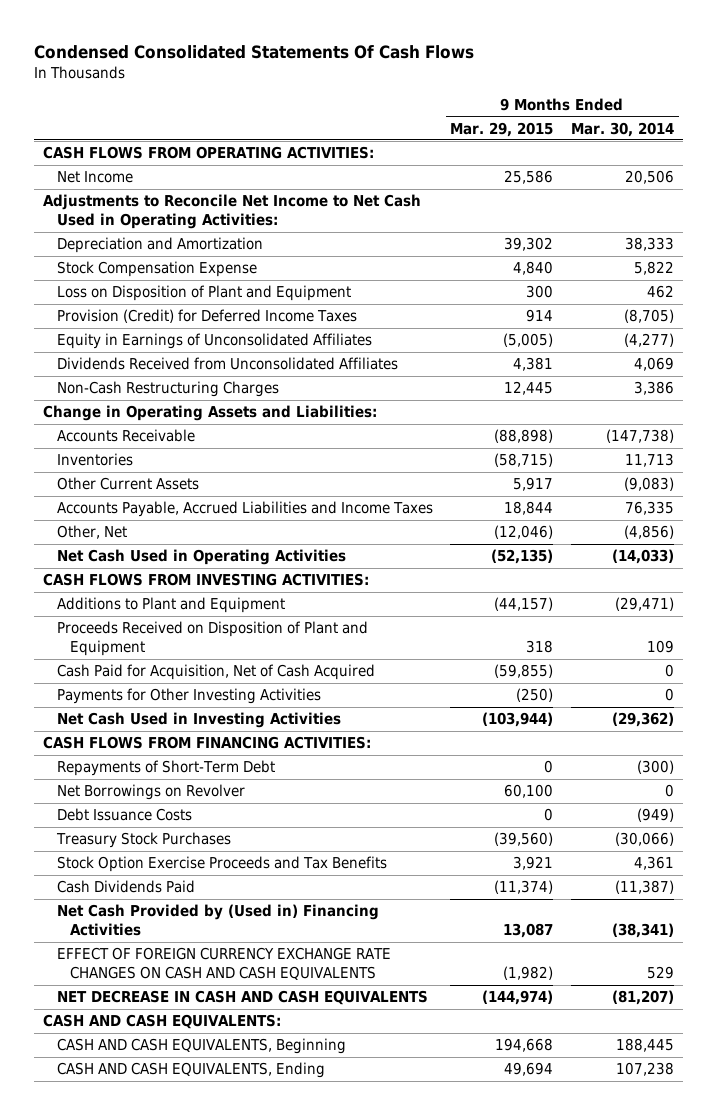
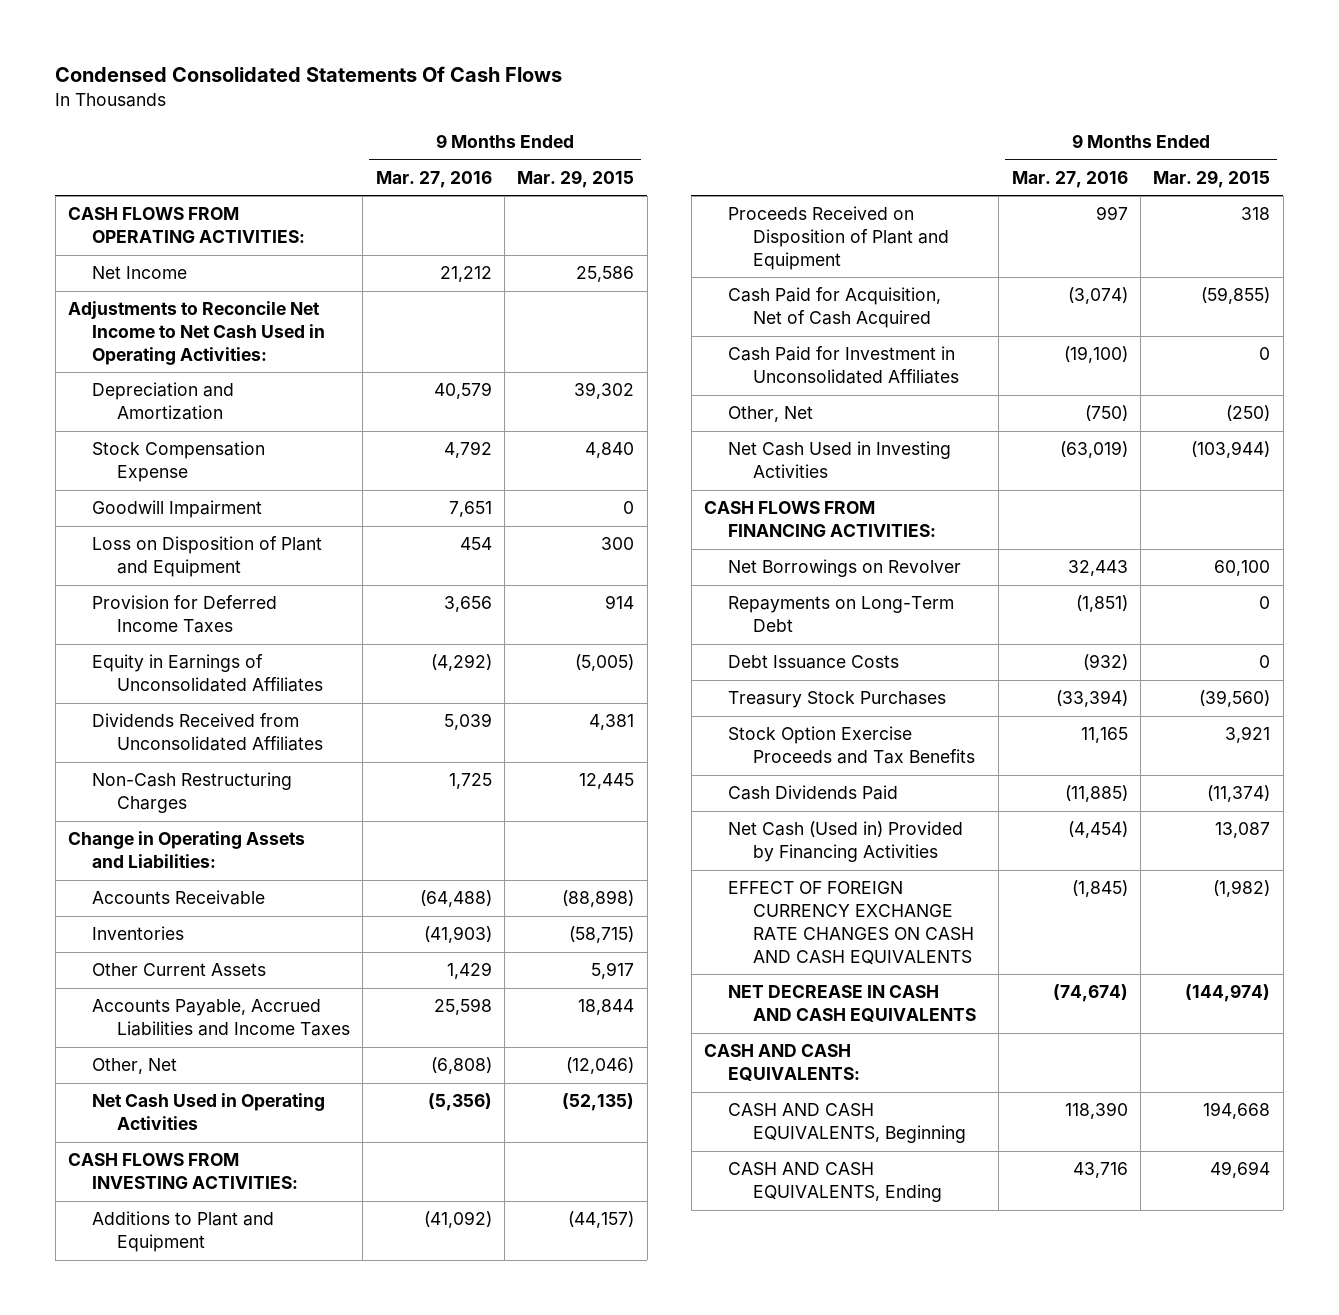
- | 9 Months Ended Mar. 29, 2015 | 9 Months Ended Mar. 30, 2014
+ | 9 Months Ended Mar. 27, 2016 | 9 Months Ended Mar. 29, 2015
+ Goodwill Impairment | 7,651 | 0
- Provision (Credit) for Deferred Income Taxes | 914 | (8,705)
+ Provision for Deferred Income Taxes | 3,656 | 914
- Payments for Other Investing Activities | (250) | 0
+ Cash Paid for Investment in Unconsolidated Affiliates | (19,100) | 0
+ Other, Net | (750) | (250)
- Repayments of Short-Term Debt | 0 | (300)
+ Repayments on Long-Term Debt | (1,851) | 0
- Net Cash Provided by (Used in) Financing Activities | 13,087 | (38,341)
+ Net Cash (Used in) Provided by Financing Activities | (4,454) | 13,087

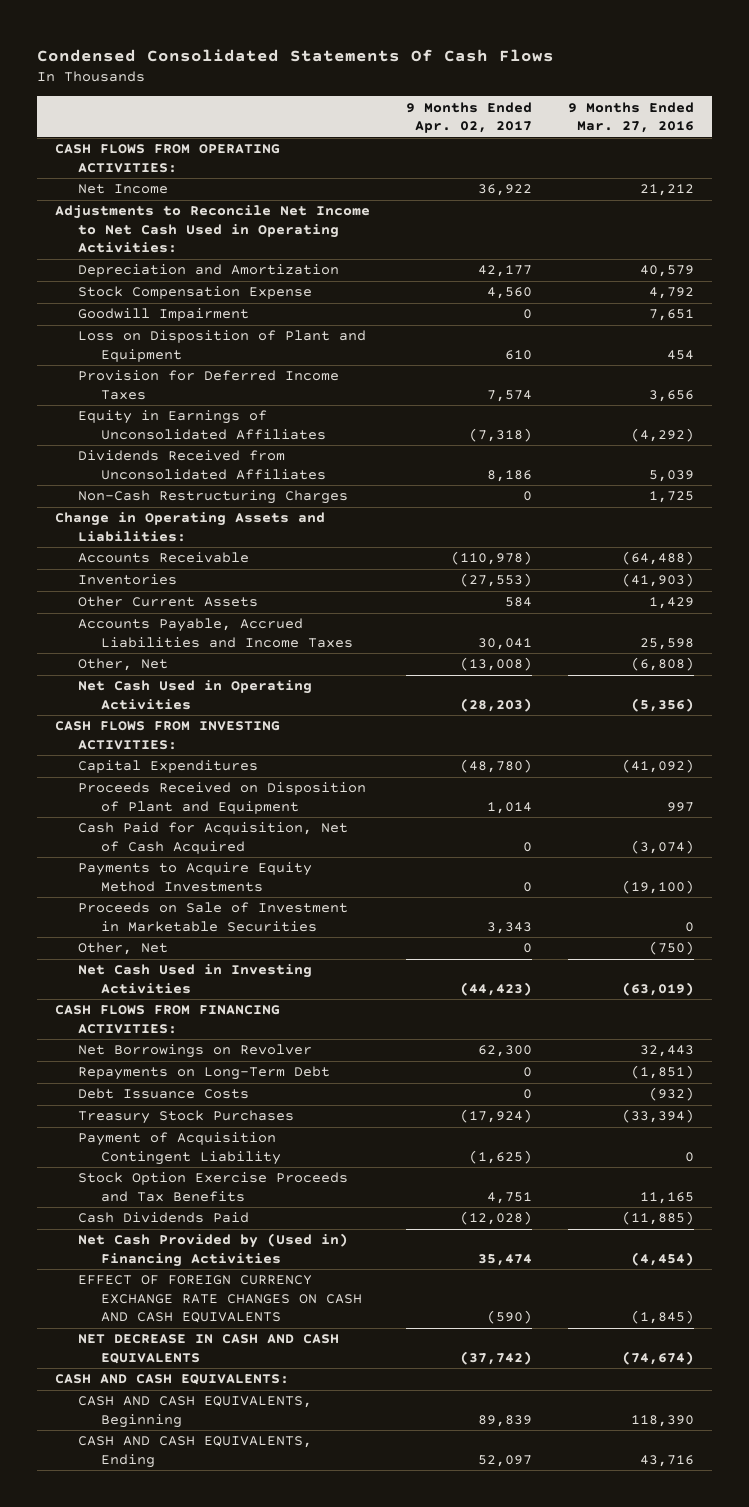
- | 9 Months Ended Mar. 27, 2016 | 9 Months Ended Mar. 29, 2015
+ | 9 Months Ended Apr. 02, 2017 | 9 Months Ended Mar. 27, 2016
- Additions to Plant and Equipment | (41,092) | (44,157)
+ Capital Expenditures | (48,780) | (41,092)
- Cash Paid for Investment in Unconsolidated Affiliates | (19,100) | 0
+ Payments to Acquire Equity Method Investments | 0 | (19,100)
+ Proceeds on Sale of Investment in Marketable Securities | 3,343 | 0
+ Payment of Acquisition Contingent Liability | (1,625) | 0
- Net Cash (Used in) Provided by Financing Activities | (4,454) | 13,087
+ Net Cash Provided by (Used in) Financing Activities | 35,474 | (4,454)

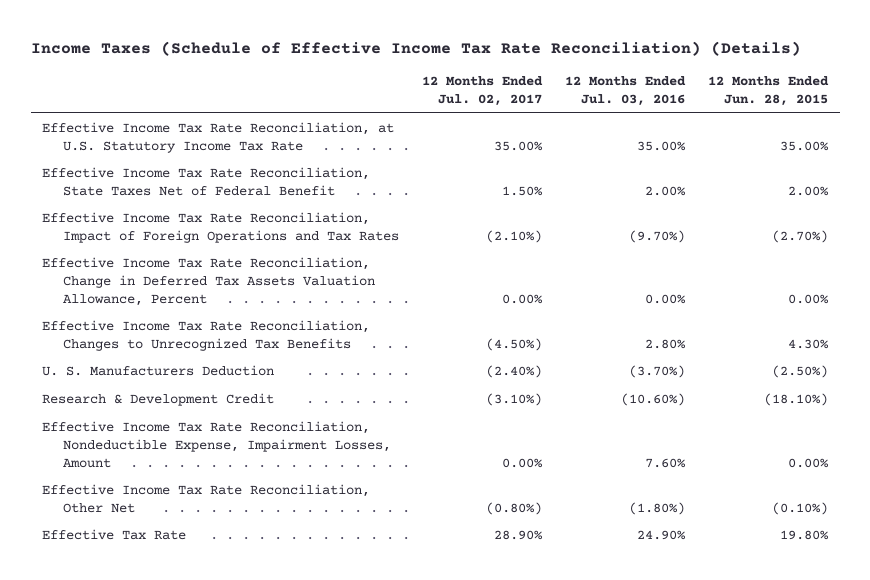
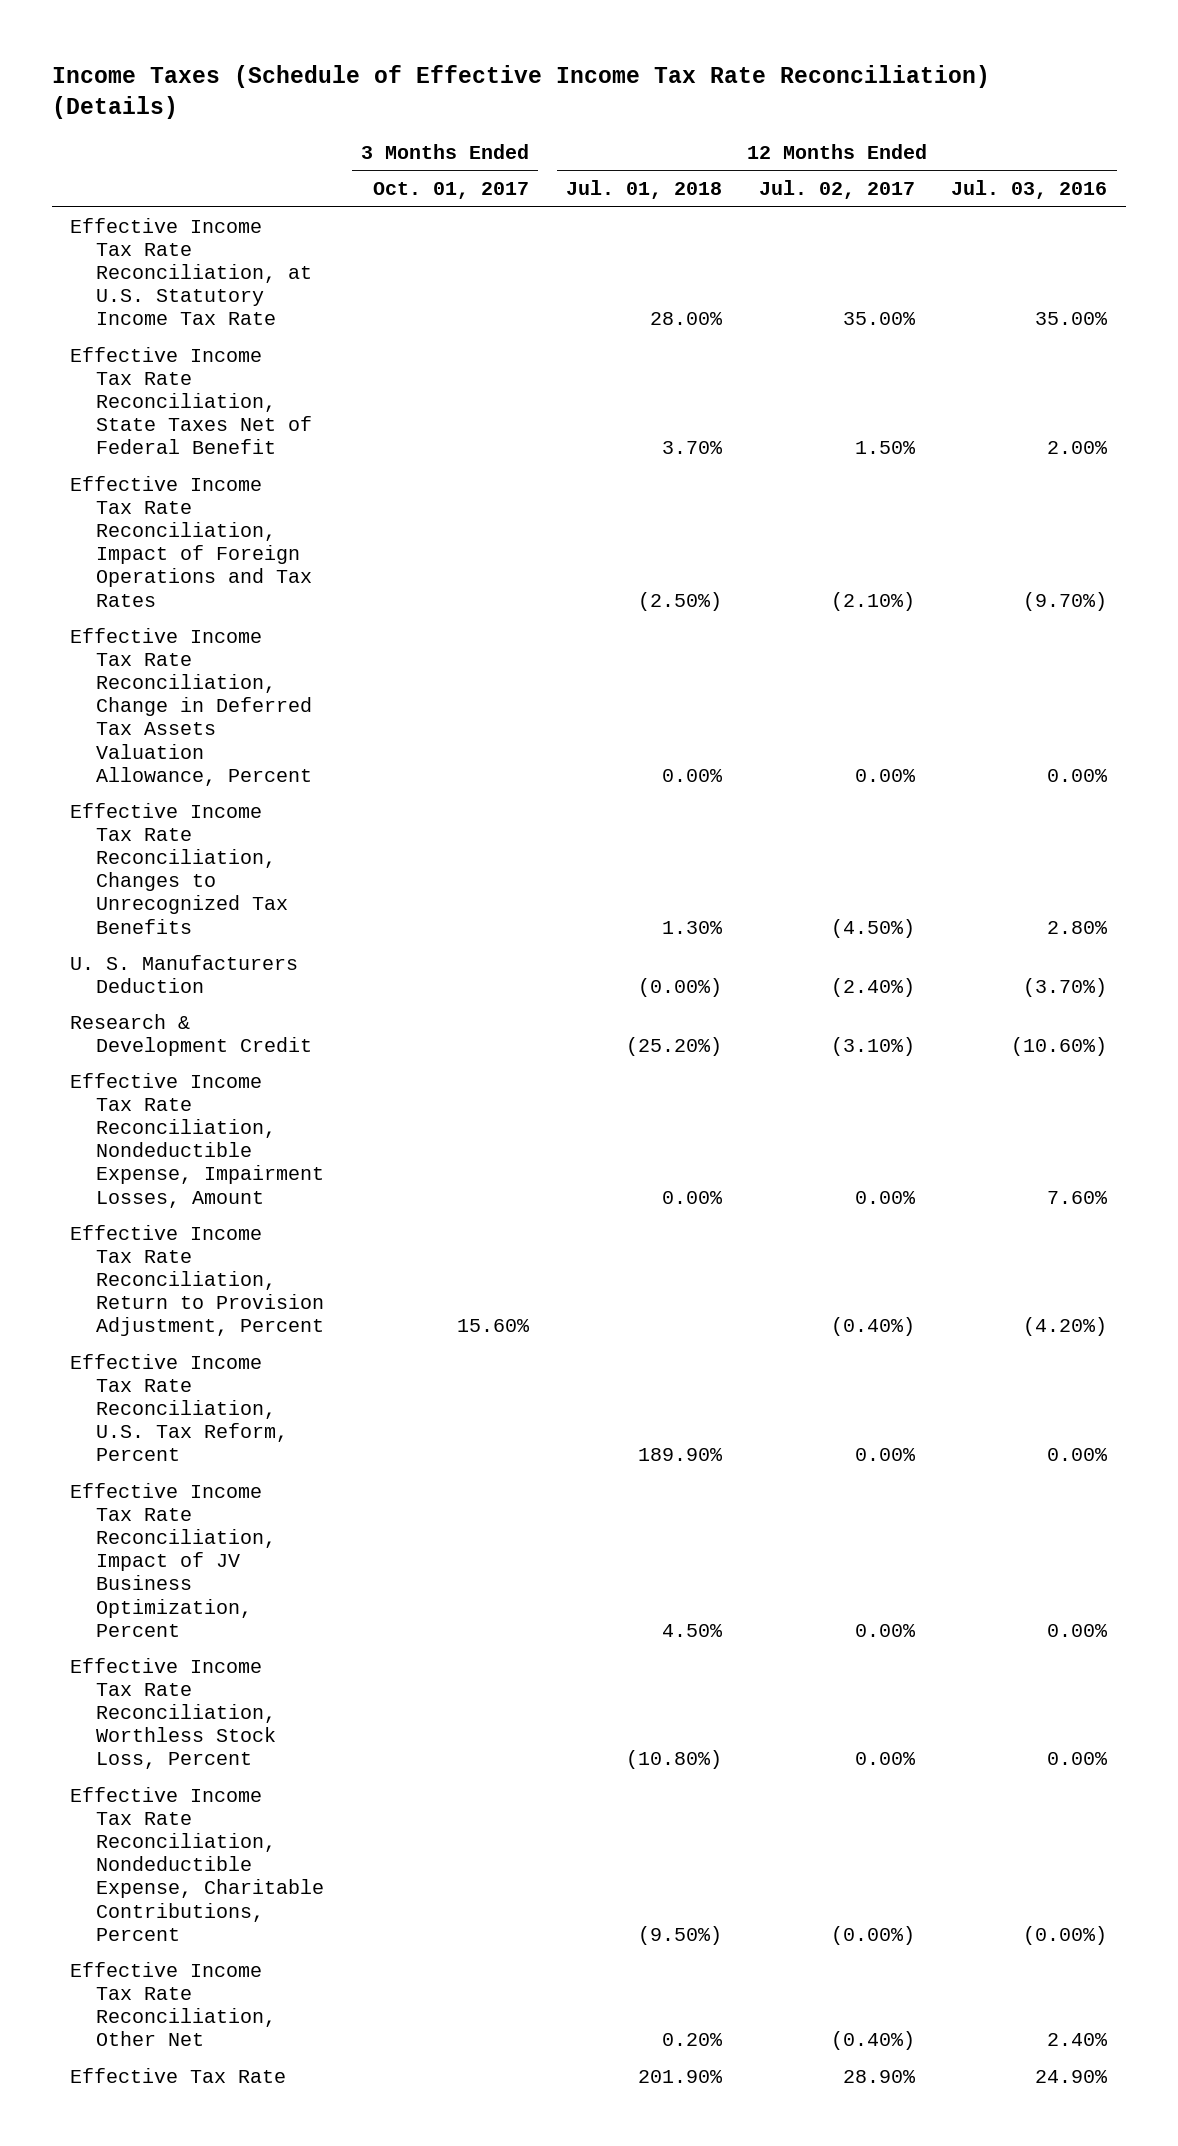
- | 12 Months Ended Jul. 02, 2017 | 12 Months Ended Jul. 03, 2016 | 12 Months Ended Jun. 28, 2015
+ | 3 Months Ended Oct. 01, 2017 | 12 Months Ended Jul. 01, 2018 | 12 Months Ended Jul. 02, 2017 | 12 Months Ended Jul. 03, 2016
- Effective Income Tax Rate Reconciliation, Other Net | (0.80%) | (1.80%) | (0.10%)
+ Effective Income Tax Rate Reconciliation, Return to Provision Adjustment, Percent | 15.60% | | (0.40%) | (4.20%)
+ Effective Income Tax Rate Reconciliation, U.S. Tax Reform, Percent | | 189.90% | 0.00% | 0.00%
+ Effective Income Tax Rate Reconciliation, Impact of JV Business Optimization, Percent | | 4.50% | 0.00% | 0.00%
+ Effective Income Tax Rate Reconciliation, Worthless Stock Loss, Percent | | (10.80%) | 0.00% | 0.00%
+ Effective Income Tax Rate Reconciliation, Nondeductible Expense, Charitable Contributions, Percent | | (9.50%) | (0.00%) | (0.00%)
+ Effective Income Tax Rate Reconciliation, Other Net | | 0.20% | (0.40%) | 2.40%

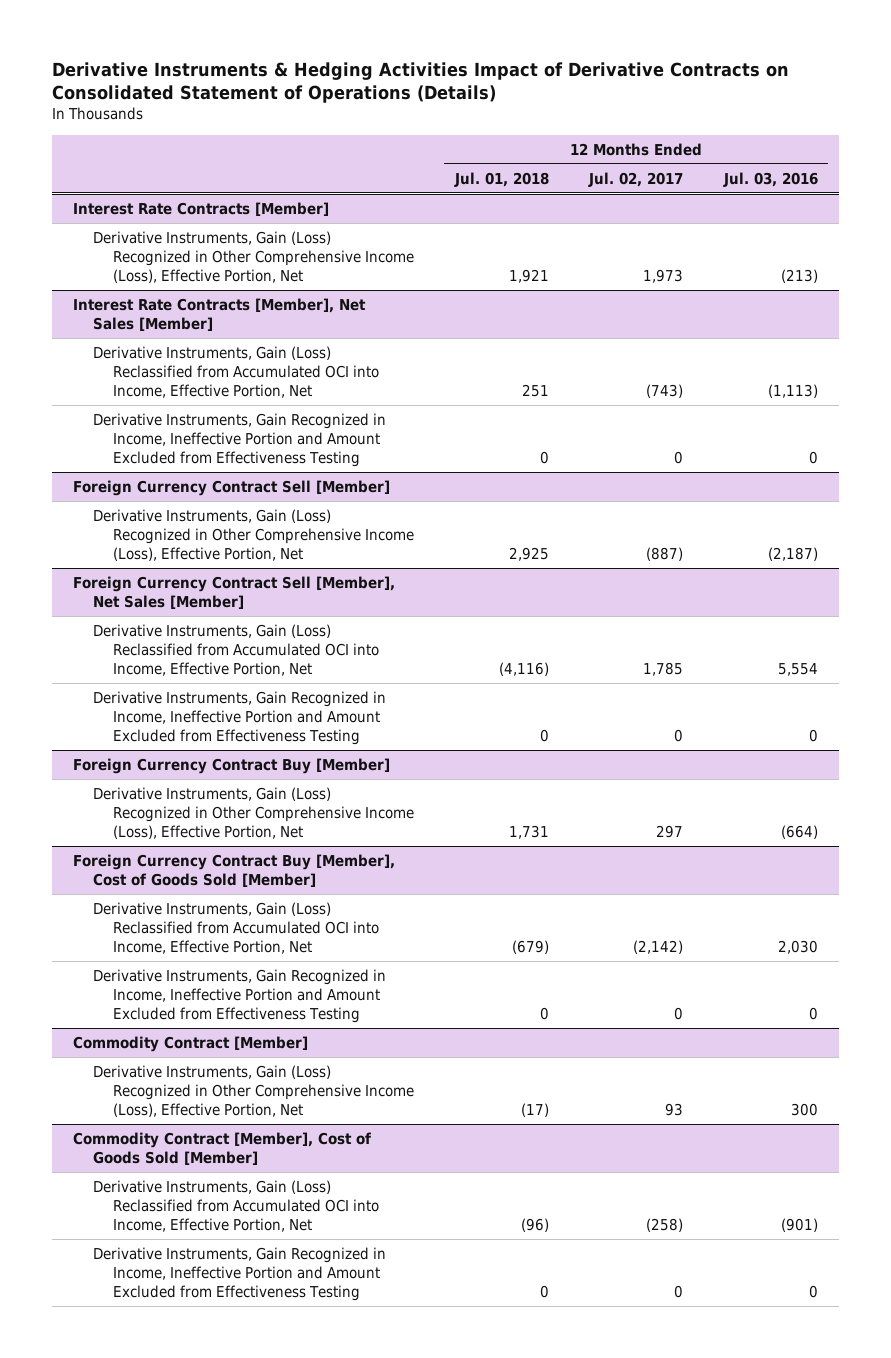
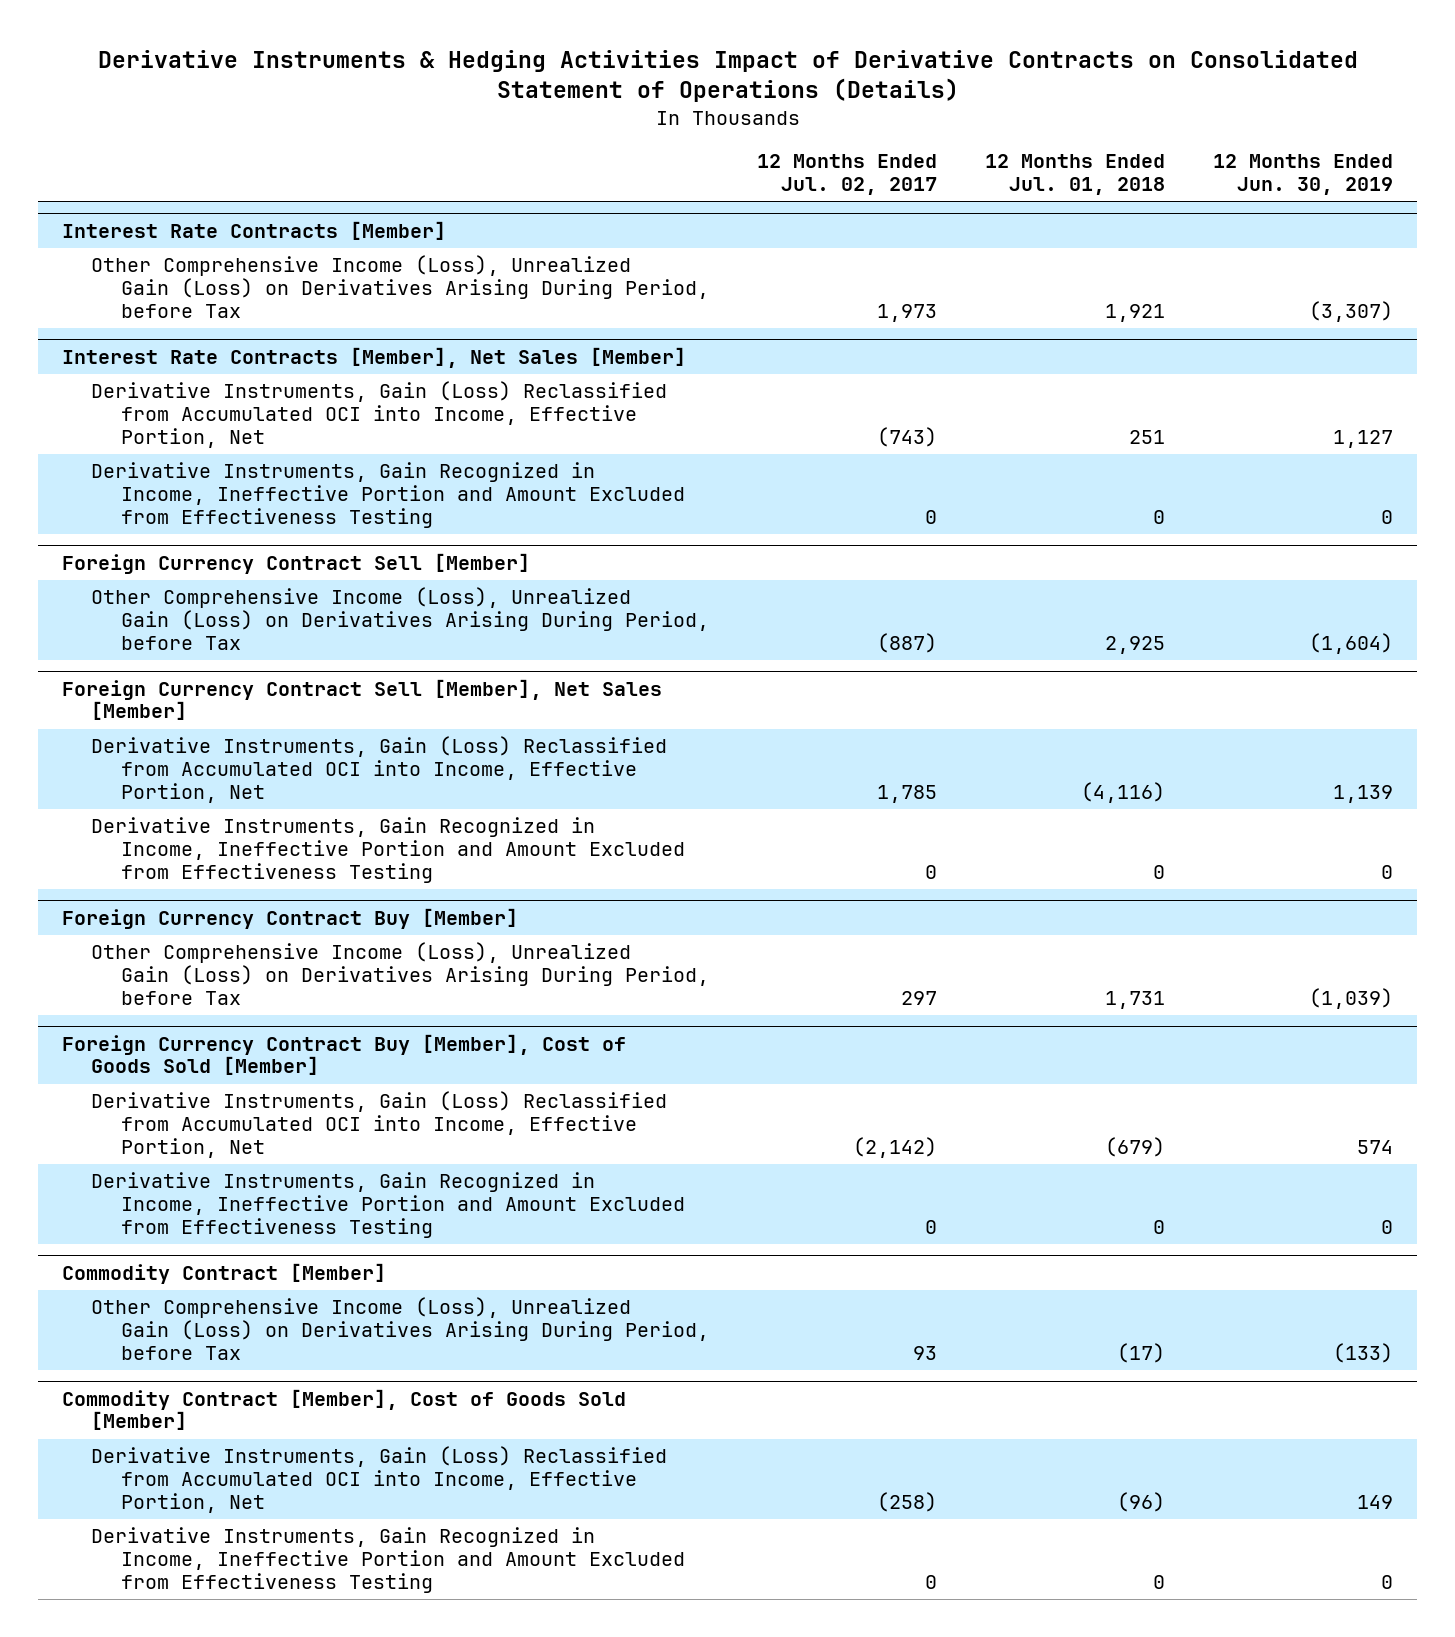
- | 12 Months Ended Jul. 01, 2018 | 12 Months Ended Jul. 02, 2017 | 12 Months Ended Jul. 03, 2016
+ | 12 Months Ended Jul. 02, 2017 | 12 Months Ended Jul. 01, 2018 | 12 Months Ended Jun. 30, 2019
@ Interest Rate Contracts [Member]
- Derivative Instruments, Gain (Loss) Recognized in Other Comprehensive Income (Loss), Effective Portion, Net | 1,921 | 1,973 | (213)
+ Other Comprehensive Income (Loss), Unrealized Gain (Loss) on Derivatives Arising During Period, before Tax | 1,973 | 1,921 | (3,307)
@ Foreign Currency Contract Sell [Member]
- Derivative Instruments, Gain (Loss) Recognized in Other Comprehensive Income (Loss), Effective Portion, Net | 2,925 | (887) | (2,187)
+ Other Comprehensive Income (Loss), Unrealized Gain (Loss) on Derivatives Arising During Period, before Tax | (887) | 2,925 | (1,604)
@ Foreign Currency Contract Buy [Member]
- Derivative Instruments, Gain (Loss) Recognized in Other Comprehensive Income (Loss), Effective Portion, Net | 1,731 | 297 | (664)
+ Other Comprehensive Income (Loss), Unrealized Gain (Loss) on Derivatives Arising During Period, before Tax | 297 | 1,731 | (1,039)
@ Commodity Contract [Member]
- Derivative Instruments, Gain (Loss) Recognized in Other Comprehensive Income (Loss), Effective Portion, Net | (17) | 93 | 300
+ Other Comprehensive Income (Loss), Unrealized Gain (Loss) on Derivatives Arising During Period, before Tax | 93 | (17) | (133)

